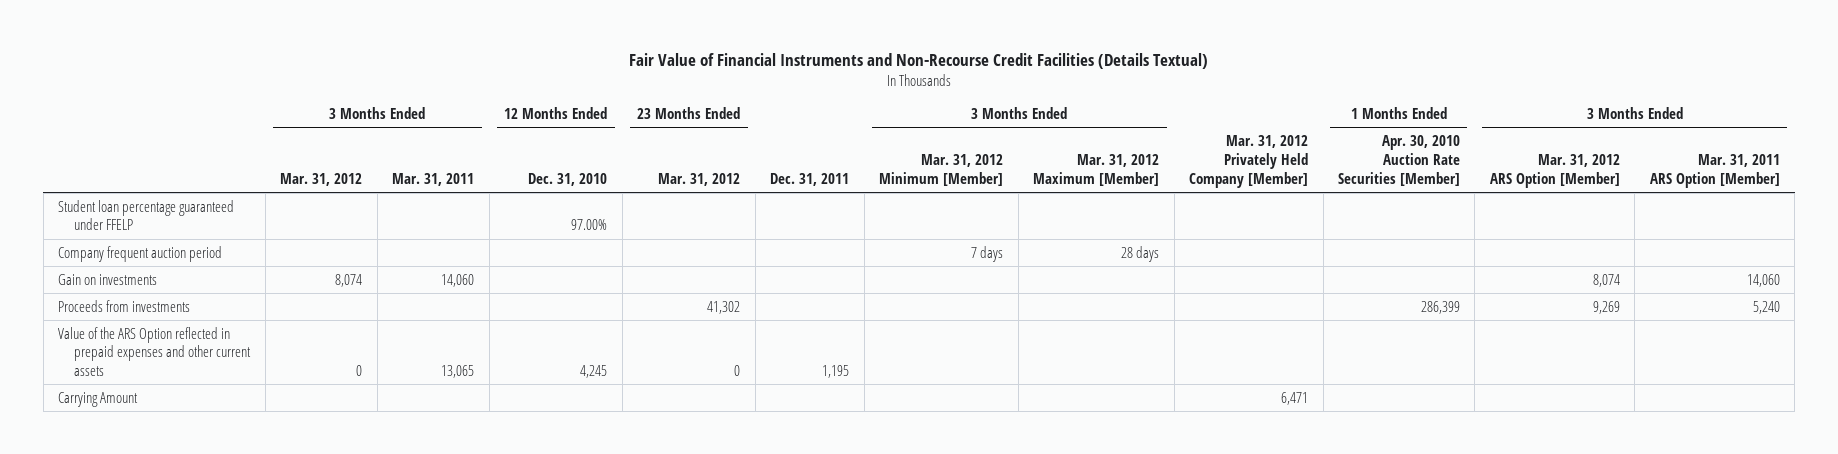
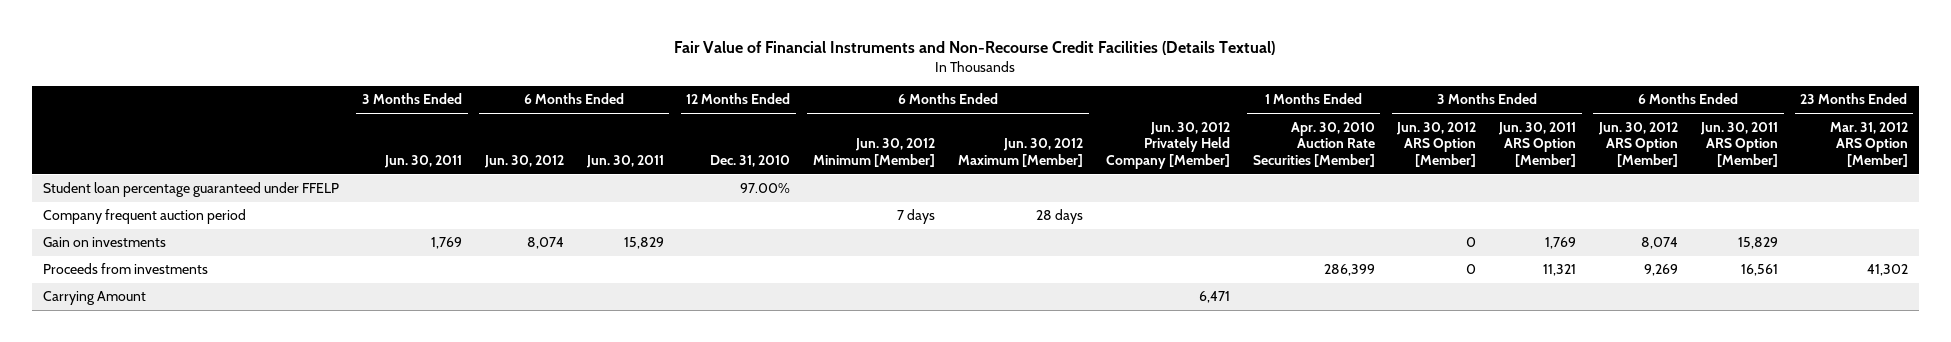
- | 3 Months Ended Mar. 31, 2012 | 3 Months Ended Mar. 31, 2011 | 12 Months Ended Dec. 31, 2010 | 23 Months Ended Mar. 31, 2012 | Dec. 31, 2011 | 3 Months Ended Mar. 31, 2012 Minimum [Member] | 3 Months Ended Mar. 31, 2012 Maximum [Member] | Mar. 31, 2012 Privately Held Company [Member] | 1 Months Ended Apr. 30, 2010 Auction Rate Securities [Member] | 3 Months Ended Mar. 31, 2012 ARS Option [Member] | 3 Months Ended Mar. 31, 2011 ARS Option [Member]
+ | 3 Months Ended Jun. 30, 2011 | 6 Months Ended Jun. 30, 2012 | 6 Months Ended Jun. 30, 2011 | 12 Months Ended Dec. 31, 2010 | 6 Months Ended Jun. 30, 2012 Minimum [Member] | 6 Months Ended Jun. 30, 2012 Maximum [Member] | Jun. 30, 2012 Privately Held Company [Member] | 1 Months Ended Apr. 30, 2010 Auction Rate Securities [Member] | 3 Months Ended Jun. 30, 2012 ARS Option [Member] | 3 Months Ended Jun. 30, 2011 ARS Option [Member] | 6 Months Ended Jun. 30, 2012 ARS Option [Member] | 6 Months Ended Jun. 30, 2011 ARS Option [Member] | 23 Months Ended Mar. 31, 2012 ARS Option [Member]
- Value of the ARS Option reflected in prepaid expenses and other current assets | 0 | 13,065 | 4,245 | 0 | 1,195 | | | | | |

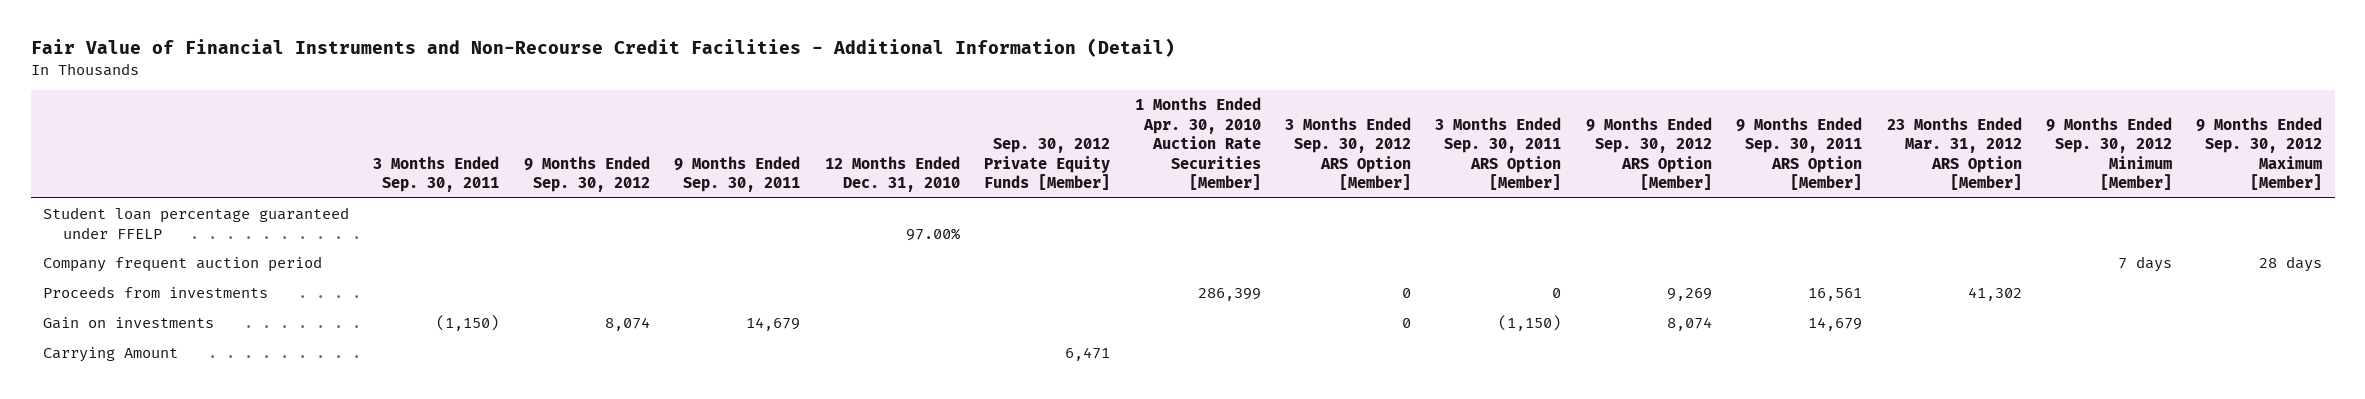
- Fair Value of Financial Instruments and Non-Recourse Credit Facilities (Details Textual)
+ Fair Value of Financial Instruments and Non-Recourse Credit Facilities - Additional Information (Detail)
- | 3 Months Ended Jun. 30, 2011 | 6 Months Ended Jun. 30, 2012 | 6 Months Ended Jun. 30, 2011 | 12 Months Ended Dec. 31, 2010 | 6 Months Ended Jun. 30, 2012 Minimum [Member] | 6 Months Ended Jun. 30, 2012 Maximum [Member] | Jun. 30, 2012 Privately Held Company [Member] | 1 Months Ended Apr. 30, 2010 Auction Rate Securities [Member] | 3 Months Ended Jun. 30, 2012 ARS Option [Member] | 3 Months Ended Jun. 30, 2011 ARS Option [Member] | 6 Months Ended Jun. 30, 2012 ARS Option [Member] | 6 Months Ended Jun. 30, 2011 ARS Option [Member] | 23 Months Ended Mar. 31, 2012 ARS Option [Member]
+ | 3 Months Ended Sep. 30, 2011 | 9 Months Ended Sep. 30, 2012 | 9 Months Ended Sep. 30, 2011 | 12 Months Ended Dec. 31, 2010 | Sep. 30, 2012 Private Equity Funds [Member] | 1 Months Ended Apr. 30, 2010 Auction Rate Securities [Member] | 3 Months Ended Sep. 30, 2012 ARS Option [Member] | 3 Months Ended Sep. 30, 2011 ARS Option [Member] | 9 Months Ended Sep. 30, 2012 ARS Option [Member] | 9 Months Ended Sep. 30, 2011 ARS Option [Member] | 23 Months Ended Mar. 31, 2012 ARS Option [Member] | 9 Months Ended Sep. 30, 2012 Minimum [Member] | 9 Months Ended Sep. 30, 2012 Maximum [Member]
moved down: Gain on investments | (1,150) | 8,074 | 14,679 | | | | 0 | (1,150) | 8,074 | 14,679 | | |

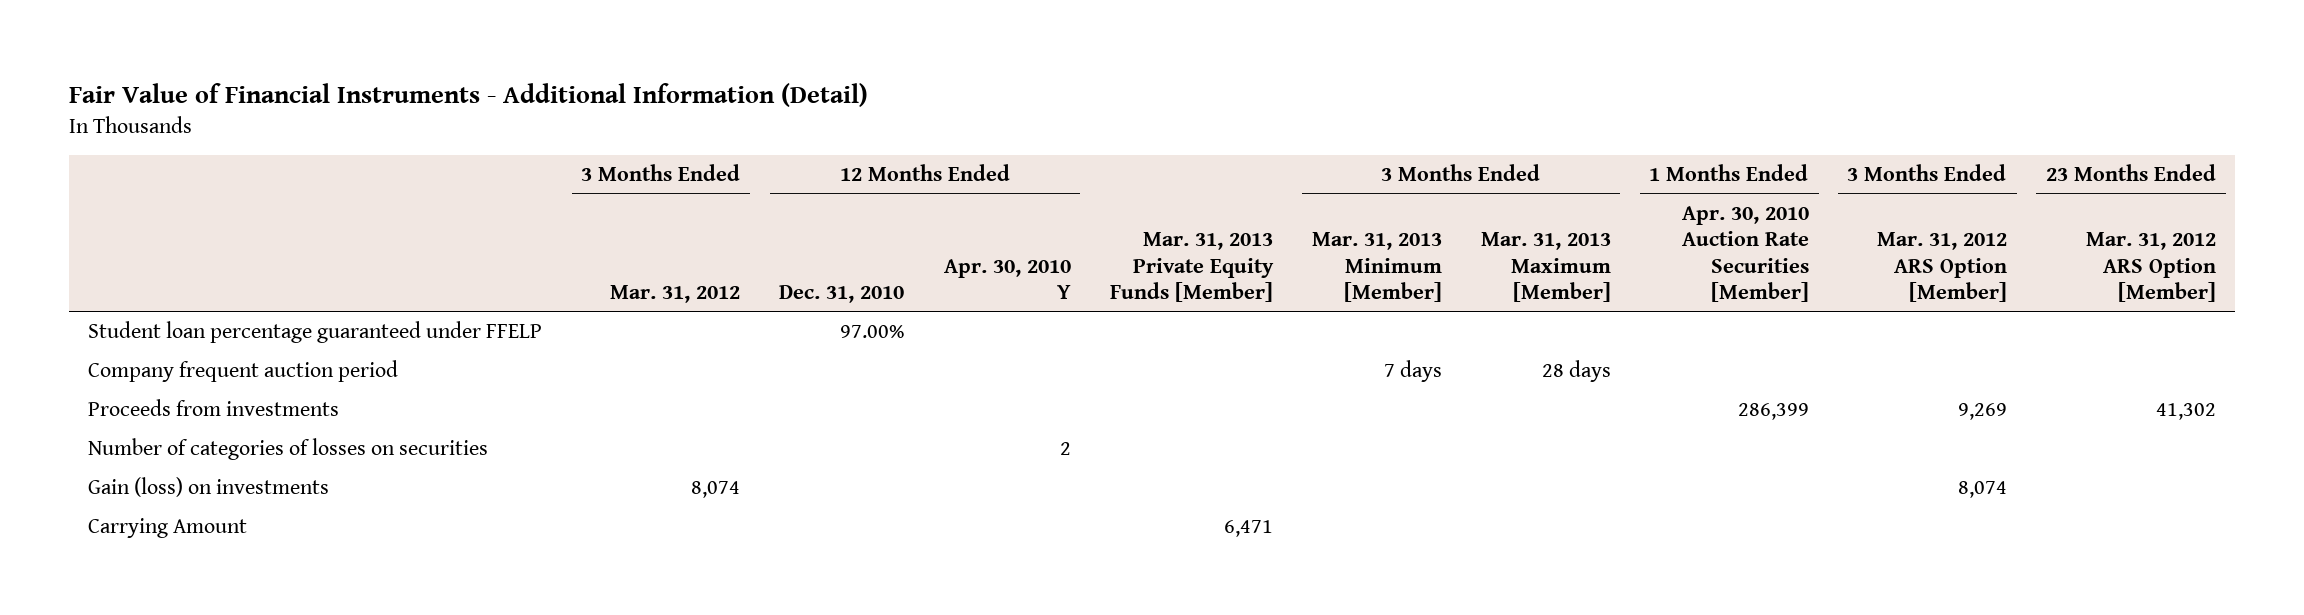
- Fair Value of Financial Instruments and Non-Recourse Credit Facilities - Additional Information (Detail)
+ Fair Value of Financial Instruments - Additional Information (Detail)
- | 3 Months Ended Sep. 30, 2011 | 9 Months Ended Sep. 30, 2012 | 9 Months Ended Sep. 30, 2011 | 12 Months Ended Dec. 31, 2010 | Sep. 30, 2012 Private Equity Funds [Member] | 1 Months Ended Apr. 30, 2010 Auction Rate Securities [Member] | 3 Months Ended Sep. 30, 2012 ARS Option [Member] | 3 Months Ended Sep. 30, 2011 ARS Option [Member] | 9 Months Ended Sep. 30, 2012 ARS Option [Member] | 9 Months Ended Sep. 30, 2011 ARS Option [Member] | 23 Months Ended Mar. 31, 2012 ARS Option [Member] | 9 Months Ended Sep. 30, 2012 Minimum [Member] | 9 Months Ended Sep. 30, 2012 Maximum [Member]
+ | 3 Months Ended Mar. 31, 2012 | 12 Months Ended Dec. 31, 2010 | 12 Months Ended Apr. 30, 2010 Y | Mar. 31, 2013 Private Equity Funds [Member] | 3 Months Ended Mar. 31, 2013 Minimum [Member] | 3 Months Ended Mar. 31, 2013 Maximum [Member] | 1 Months Ended Apr. 30, 2010 Auction Rate Securities [Member] | 3 Months Ended Mar. 31, 2012 ARS Option [Member] | 23 Months Ended Mar. 31, 2012 ARS Option [Member]
- Gain on investments | (1,150) | 8,074 | 14,679 | | | | 0 | (1,150) | 8,074 | 14,679 | | |
+ Number of categories of losses on securities | | | 2 | | | | | |
+ Gain (loss) on investments | 8,074 | | | | | | | 8,074 |

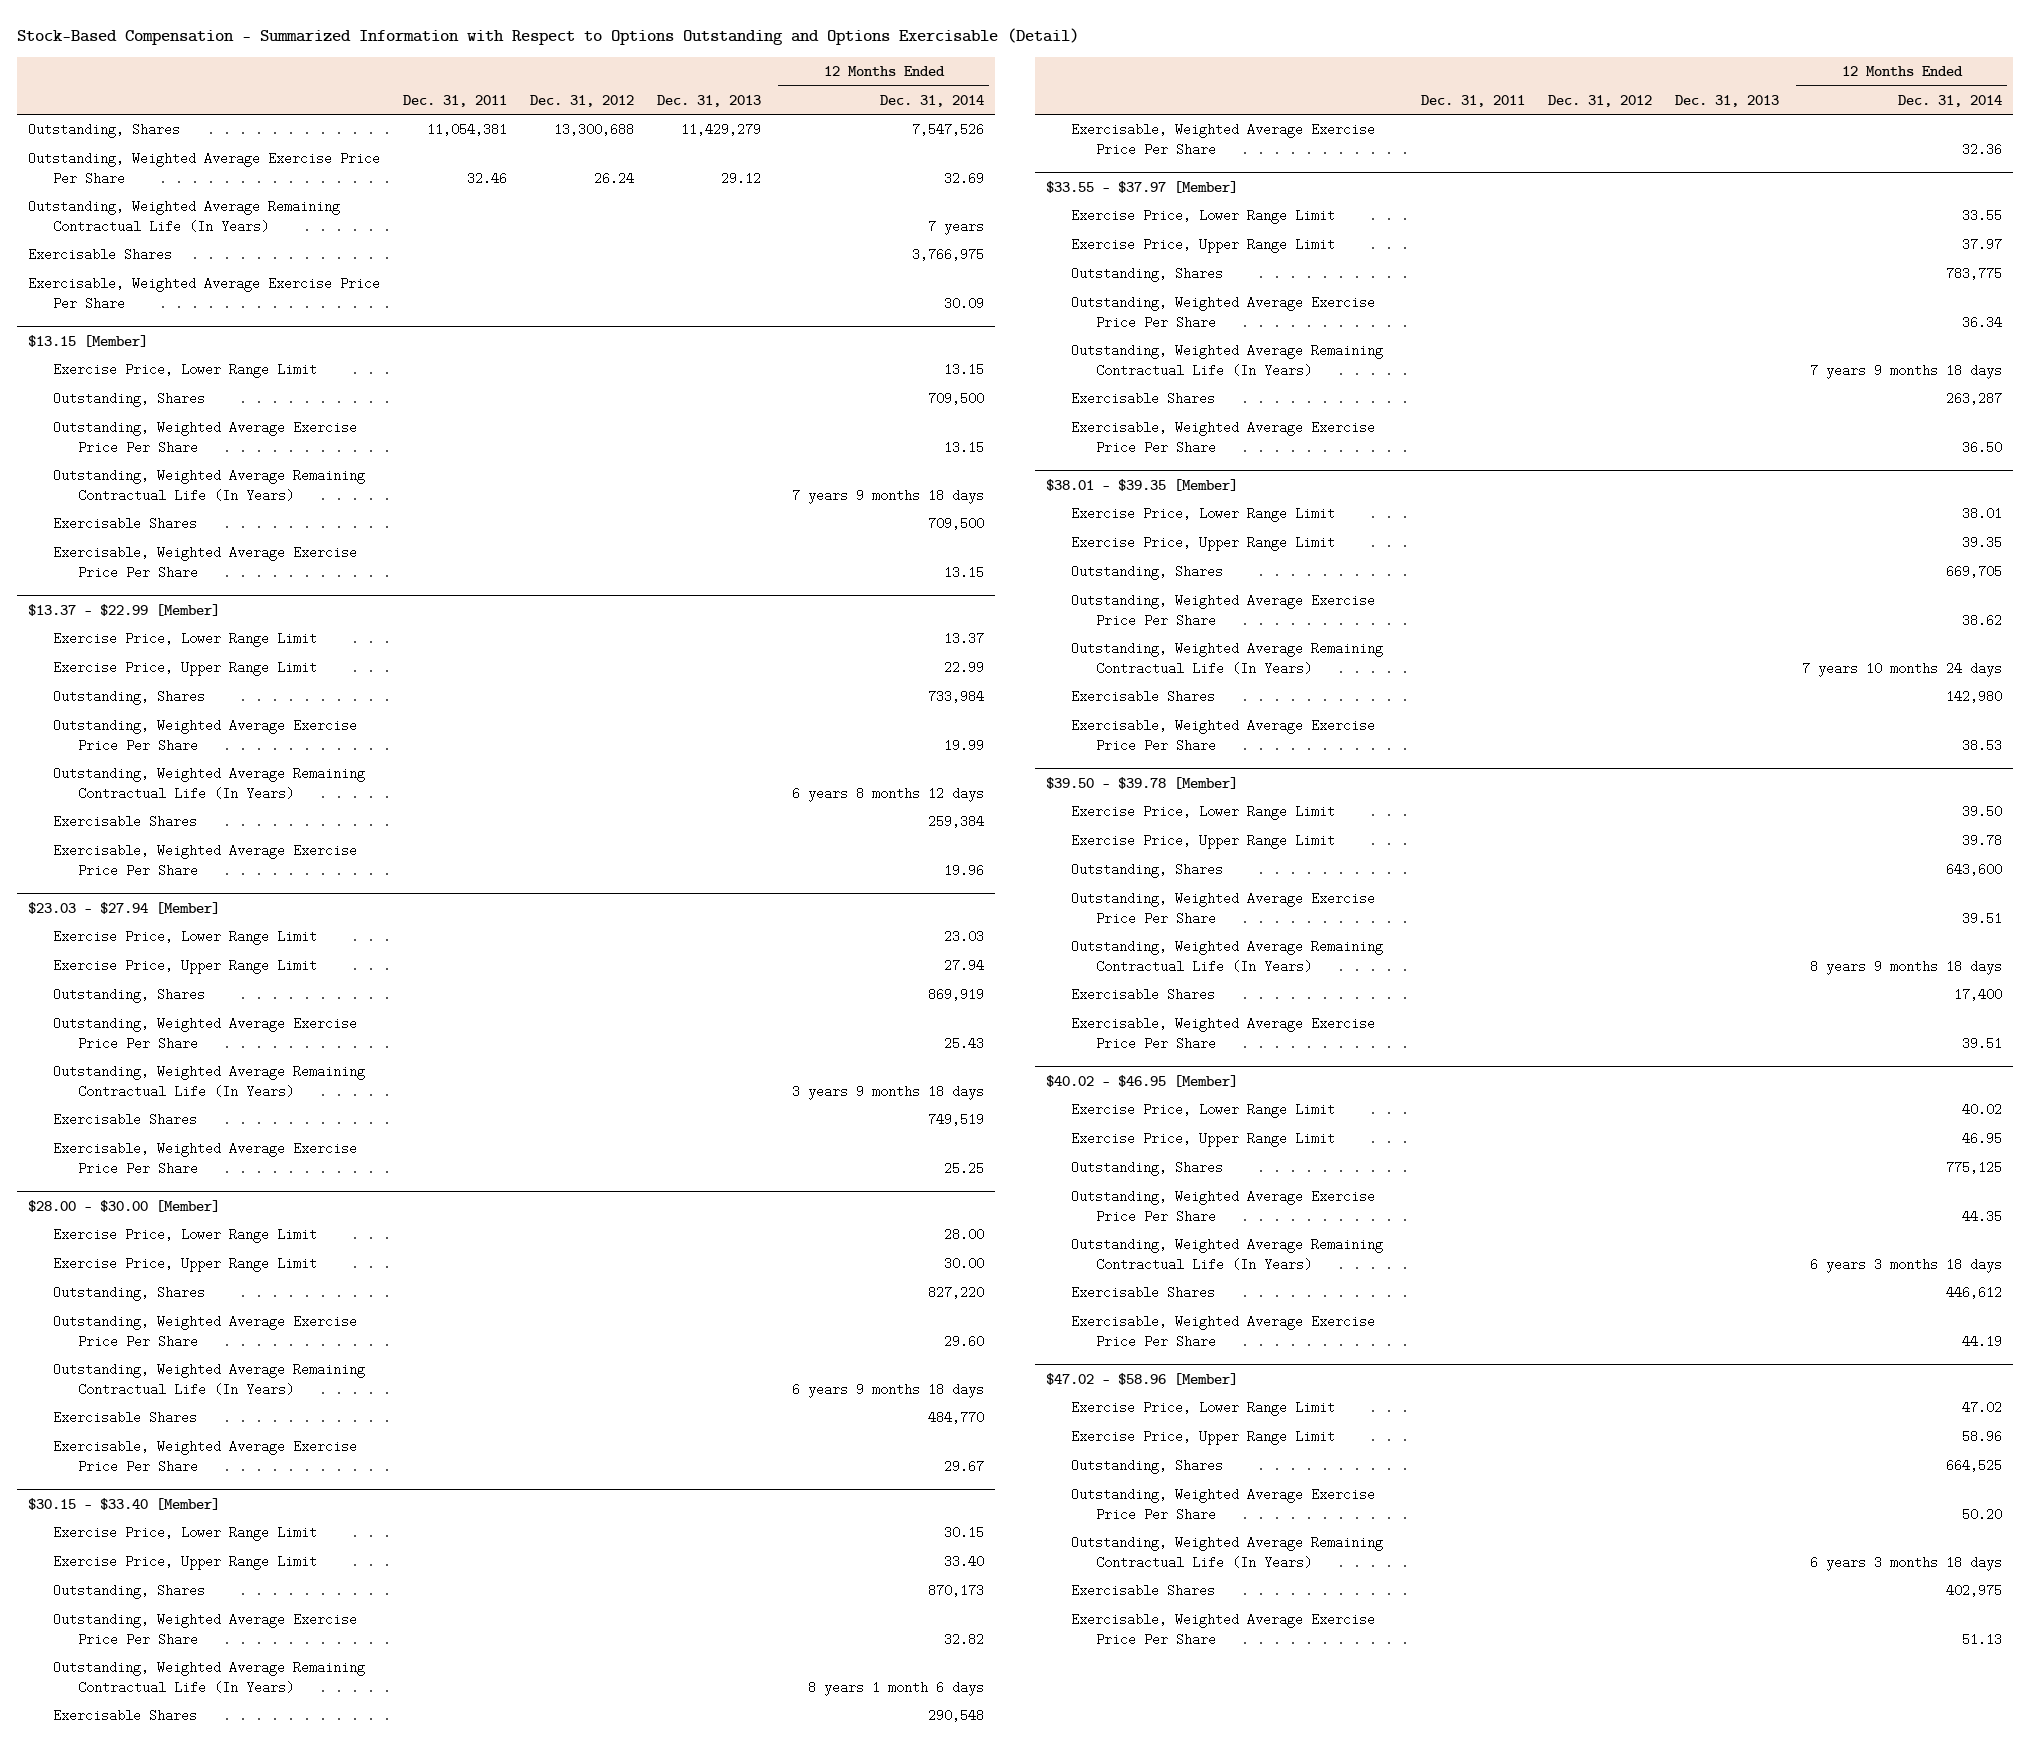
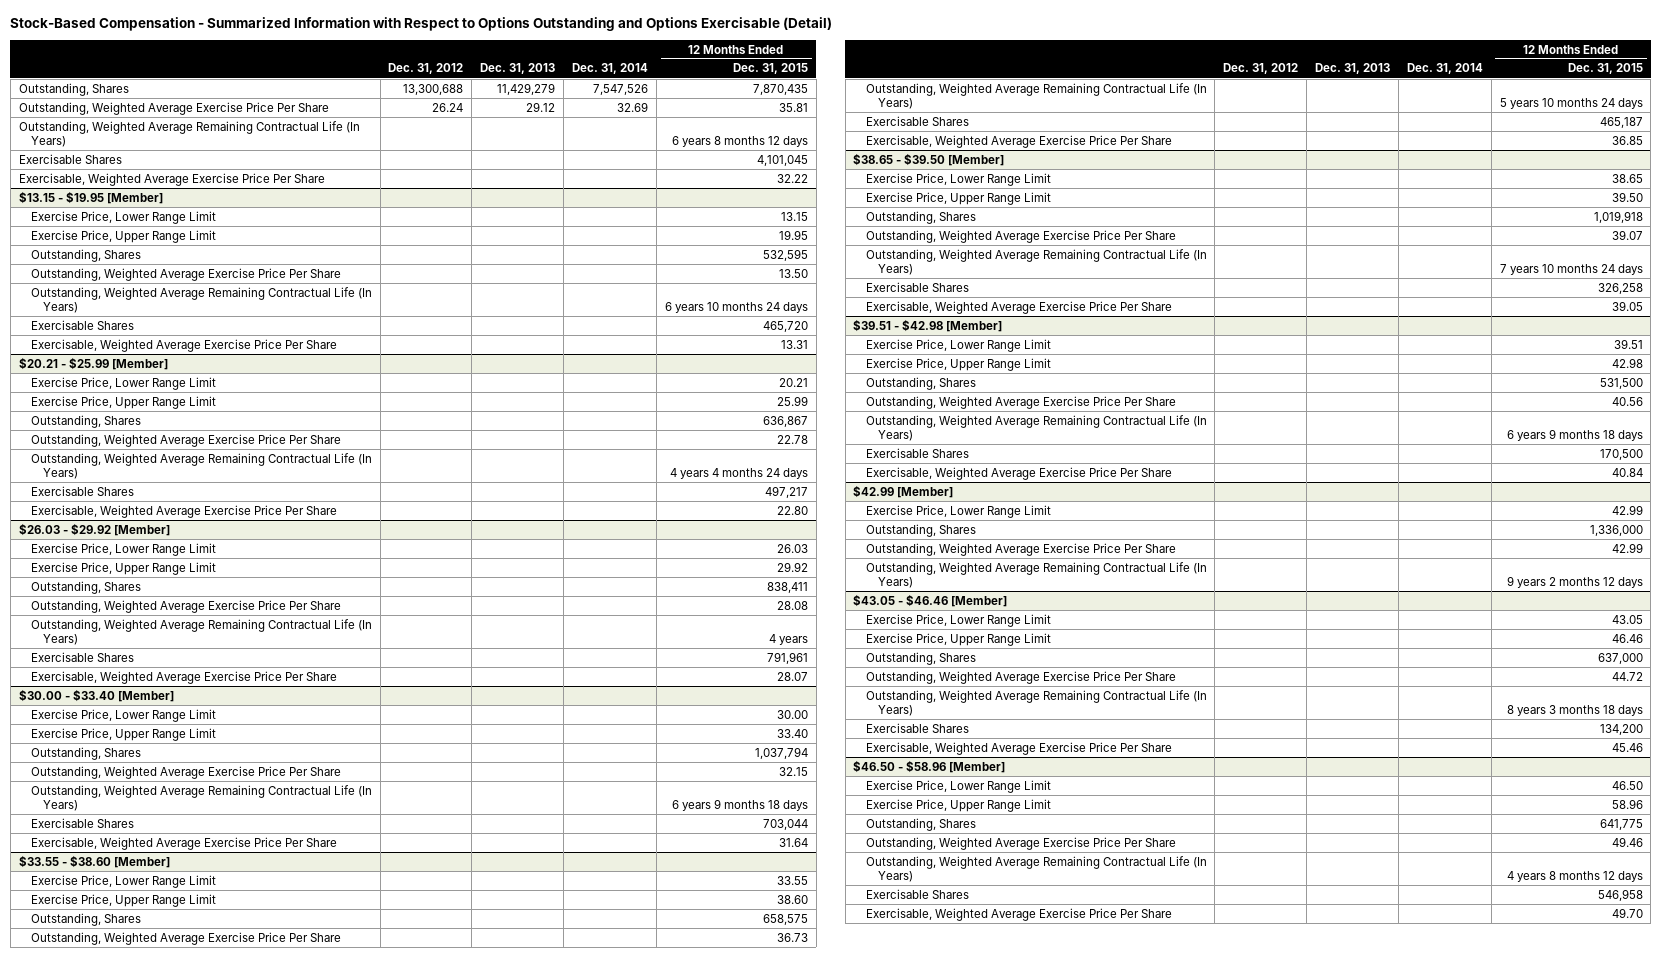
- | Dec. 31, 2011 | Dec. 31, 2012 | Dec. 31, 2013 | 12 Months Ended Dec. 31, 2014
+ | Dec. 31, 2012 | Dec. 31, 2013 | Dec. 31, 2014 | 12 Months Ended Dec. 31, 2015
- $13.15 [Member]
+ $13.15 - $19.95 [Member]
+ Exercise Price, Upper Range Limit | | | | 19.95
- $13.37 - $22.99 [Member]
+ $20.21 - $25.99 [Member]
- $23.03 - $27.94 [Member]
+ $26.03 - $29.92 [Member]
- $28.00 - $30.00 [Member]
+ $30.00 - $33.40 [Member]
- $30.15 - $33.40 [Member]
+ $33.55 - $38.60 [Member]
- $33.55 - $37.97 [Member]
+ $38.65 - $39.50 [Member]
- $38.01 - $39.35 [Member]
+ $39.51 - $42.98 [Member]
- $39.50 - $39.78 [Member]
+ $42.99 [Member]
- Exercise Price, Upper Range Limit | | | | 39.78
- Exercisable Shares | | | | 17,400
- Exercisable, Weighted Average Exercise Price Per Share | | | | 39.51
- $40.02 - $46.95 [Member]
+ $43.05 - $46.46 [Member]
- $47.02 - $58.96 [Member]
+ $46.50 - $58.96 [Member]

